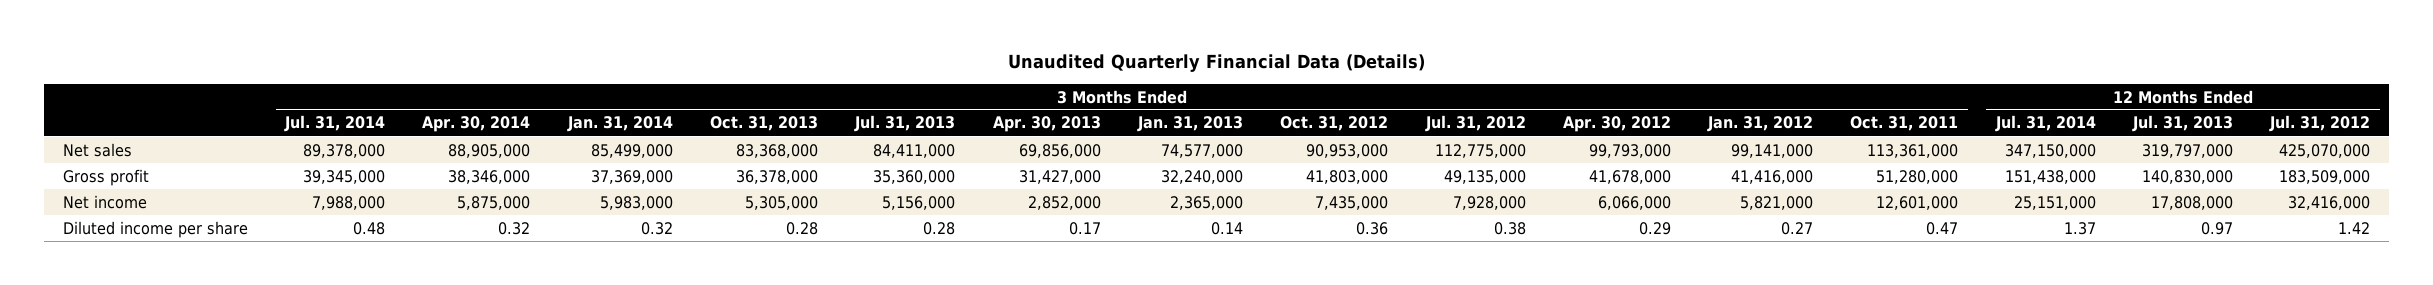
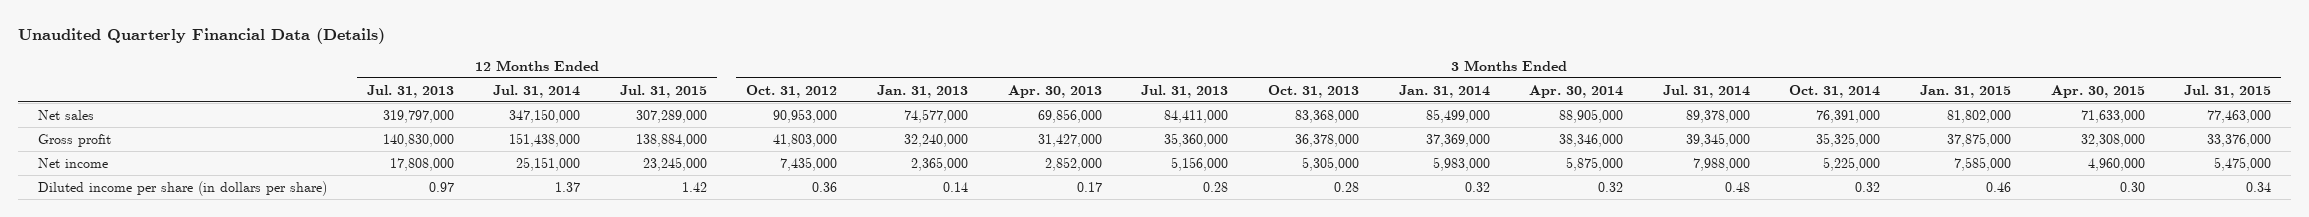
- | 3 Months Ended Jul. 31, 2014 | 3 Months Ended Apr. 30, 2014 | 3 Months Ended Jan. 31, 2014 | 3 Months Ended Oct. 31, 2013 | 3 Months Ended Jul. 31, 2013 | 3 Months Ended Apr. 30, 2013 | 3 Months Ended Jan. 31, 2013 | 3 Months Ended Oct. 31, 2012 | 3 Months Ended Jul. 31, 2012 | 3 Months Ended Apr. 30, 2012 | 3 Months Ended Jan. 31, 2012 | 3 Months Ended Oct. 31, 2011 | 12 Months Ended Jul. 31, 2014 | 12 Months Ended Jul. 31, 2013 | 12 Months Ended Jul. 31, 2012
+ | 12 Months Ended Jul. 31, 2013 | 12 Months Ended Jul. 31, 2014 | 12 Months Ended Jul. 31, 2015 | 3 Months Ended Oct. 31, 2012 | 3 Months Ended Jan. 31, 2013 | 3 Months Ended Apr. 30, 2013 | 3 Months Ended Jul. 31, 2013 | 3 Months Ended Oct. 31, 2013 | 3 Months Ended Jan. 31, 2014 | 3 Months Ended Apr. 30, 2014 | 3 Months Ended Jul. 31, 2014 | 3 Months Ended Oct. 31, 2014 | 3 Months Ended Jan. 31, 2015 | 3 Months Ended Apr. 30, 2015 | 3 Months Ended Jul. 31, 2015
- Diluted income per share | 0.48 | 0.32 | 0.32 | 0.28 | 0.28 | 0.17 | 0.14 | 0.36 | 0.38 | 0.29 | 0.27 | 0.47 | 1.37 | 0.97 | 1.42
+ Diluted income per share (in dollars per share) | 0.97 | 1.37 | 1.42 | 0.36 | 0.14 | 0.17 | 0.28 | 0.28 | 0.32 | 0.32 | 0.48 | 0.32 | 0.46 | 0.30 | 0.34

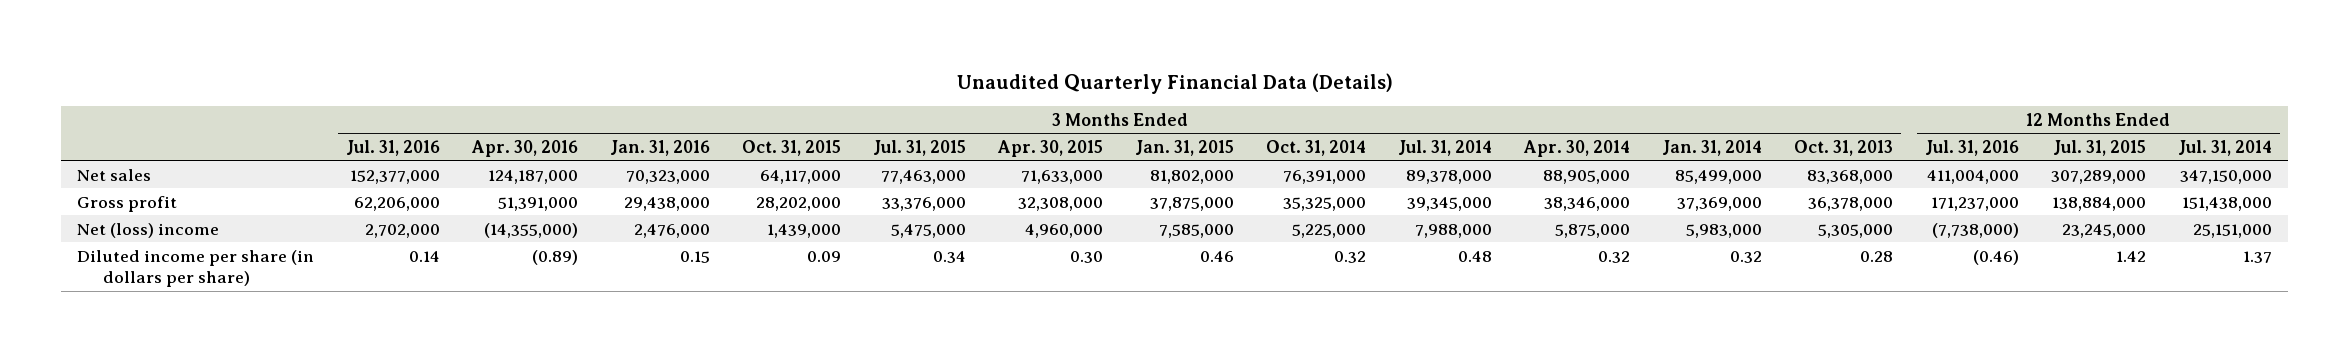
- | 12 Months Ended Jul. 31, 2013 | 12 Months Ended Jul. 31, 2014 | 12 Months Ended Jul. 31, 2015 | 3 Months Ended Oct. 31, 2012 | 3 Months Ended Jan. 31, 2013 | 3 Months Ended Apr. 30, 2013 | 3 Months Ended Jul. 31, 2013 | 3 Months Ended Oct. 31, 2013 | 3 Months Ended Jan. 31, 2014 | 3 Months Ended Apr. 30, 2014 | 3 Months Ended Jul. 31, 2014 | 3 Months Ended Oct. 31, 2014 | 3 Months Ended Jan. 31, 2015 | 3 Months Ended Apr. 30, 2015 | 3 Months Ended Jul. 31, 2015
+ | 3 Months Ended Jul. 31, 2016 | 3 Months Ended Apr. 30, 2016 | 3 Months Ended Jan. 31, 2016 | 3 Months Ended Oct. 31, 2015 | 3 Months Ended Jul. 31, 2015 | 3 Months Ended Apr. 30, 2015 | 3 Months Ended Jan. 31, 2015 | 3 Months Ended Oct. 31, 2014 | 3 Months Ended Jul. 31, 2014 | 3 Months Ended Apr. 30, 2014 | 3 Months Ended Jan. 31, 2014 | 3 Months Ended Oct. 31, 2013 | 12 Months Ended Jul. 31, 2016 | 12 Months Ended Jul. 31, 2015 | 12 Months Ended Jul. 31, 2014
- Net income | 17,808,000 | 25,151,000 | 23,245,000 | 7,435,000 | 2,365,000 | 2,852,000 | 5,156,000 | 5,305,000 | 5,983,000 | 5,875,000 | 7,988,000 | 5,225,000 | 7,585,000 | 4,960,000 | 5,475,000
+ Net (loss) income | 2,702,000 | (14,355,000) | 2,476,000 | 1,439,000 | 5,475,000 | 4,960,000 | 7,585,000 | 5,225,000 | 7,988,000 | 5,875,000 | 5,983,000 | 5,305,000 | (7,738,000) | 23,245,000 | 25,151,000

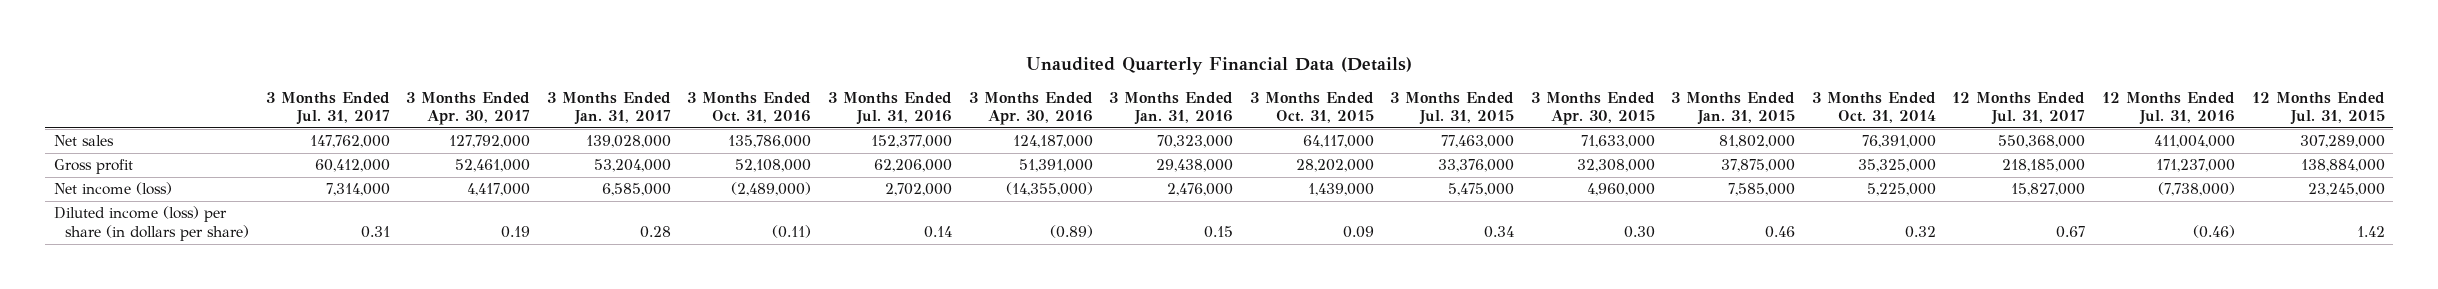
- | 3 Months Ended Jul. 31, 2016 | 3 Months Ended Apr. 30, 2016 | 3 Months Ended Jan. 31, 2016 | 3 Months Ended Oct. 31, 2015 | 3 Months Ended Jul. 31, 2015 | 3 Months Ended Apr. 30, 2015 | 3 Months Ended Jan. 31, 2015 | 3 Months Ended Oct. 31, 2014 | 3 Months Ended Jul. 31, 2014 | 3 Months Ended Apr. 30, 2014 | 3 Months Ended Jan. 31, 2014 | 3 Months Ended Oct. 31, 2013 | 12 Months Ended Jul. 31, 2016 | 12 Months Ended Jul. 31, 2015 | 12 Months Ended Jul. 31, 2014
+ | 3 Months Ended Jul. 31, 2017 | 3 Months Ended Apr. 30, 2017 | 3 Months Ended Jan. 31, 2017 | 3 Months Ended Oct. 31, 2016 | 3 Months Ended Jul. 31, 2016 | 3 Months Ended Apr. 30, 2016 | 3 Months Ended Jan. 31, 2016 | 3 Months Ended Oct. 31, 2015 | 3 Months Ended Jul. 31, 2015 | 3 Months Ended Apr. 30, 2015 | 3 Months Ended Jan. 31, 2015 | 3 Months Ended Oct. 31, 2014 | 12 Months Ended Jul. 31, 2017 | 12 Months Ended Jul. 31, 2016 | 12 Months Ended Jul. 31, 2015
- Net (loss) income | 2,702,000 | (14,355,000) | 2,476,000 | 1,439,000 | 5,475,000 | 4,960,000 | 7,585,000 | 5,225,000 | 7,988,000 | 5,875,000 | 5,983,000 | 5,305,000 | (7,738,000) | 23,245,000 | 25,151,000
- Diluted income per share (in dollars per share) | 0.14 | (0.89) | 0.15 | 0.09 | 0.34 | 0.30 | 0.46 | 0.32 | 0.48 | 0.32 | 0.32 | 0.28 | (0.46) | 1.42 | 1.37
+ Net income (loss) | 7,314,000 | 4,417,000 | 6,585,000 | (2,489,000) | 2,702,000 | (14,355,000) | 2,476,000 | 1,439,000 | 5,475,000 | 4,960,000 | 7,585,000 | 5,225,000 | 15,827,000 | (7,738,000) | 23,245,000
+ Diluted income (loss) per share (in dollars per share) | 0.31 | 0.19 | 0.28 | (0.11) | 0.14 | (0.89) | 0.15 | 0.09 | 0.34 | 0.30 | 0.46 | 0.32 | 0.67 | (0.46) | 1.42

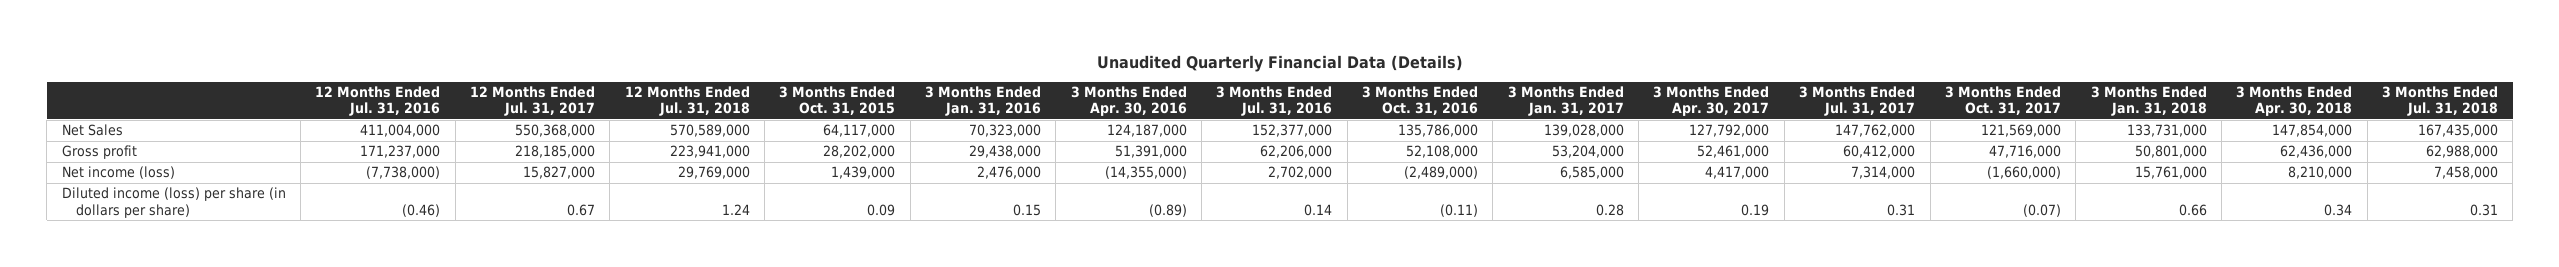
- | 3 Months Ended Jul. 31, 2017 | 3 Months Ended Apr. 30, 2017 | 3 Months Ended Jan. 31, 2017 | 3 Months Ended Oct. 31, 2016 | 3 Months Ended Jul. 31, 2016 | 3 Months Ended Apr. 30, 2016 | 3 Months Ended Jan. 31, 2016 | 3 Months Ended Oct. 31, 2015 | 3 Months Ended Jul. 31, 2015 | 3 Months Ended Apr. 30, 2015 | 3 Months Ended Jan. 31, 2015 | 3 Months Ended Oct. 31, 2014 | 12 Months Ended Jul. 31, 2017 | 12 Months Ended Jul. 31, 2016 | 12 Months Ended Jul. 31, 2015
+ | 12 Months Ended Jul. 31, 2016 | 12 Months Ended Jul. 31, 2017 | 12 Months Ended Jul. 31, 2018 | 3 Months Ended Oct. 31, 2015 | 3 Months Ended Jan. 31, 2016 | 3 Months Ended Apr. 30, 2016 | 3 Months Ended Jul. 31, 2016 | 3 Months Ended Oct. 31, 2016 | 3 Months Ended Jan. 31, 2017 | 3 Months Ended Apr. 30, 2017 | 3 Months Ended Jul. 31, 2017 | 3 Months Ended Oct. 31, 2017 | 3 Months Ended Jan. 31, 2018 | 3 Months Ended Apr. 30, 2018 | 3 Months Ended Jul. 31, 2018
- Net sales | 147,762,000 | 127,792,000 | 139,028,000 | 135,786,000 | 152,377,000 | 124,187,000 | 70,323,000 | 64,117,000 | 77,463,000 | 71,633,000 | 81,802,000 | 76,391,000 | 550,368,000 | 411,004,000 | 307,289,000
+ Net Sales | 411,004,000 | 550,368,000 | 570,589,000 | 64,117,000 | 70,323,000 | 124,187,000 | 152,377,000 | 135,786,000 | 139,028,000 | 127,792,000 | 147,762,000 | 121,569,000 | 133,731,000 | 147,854,000 | 167,435,000

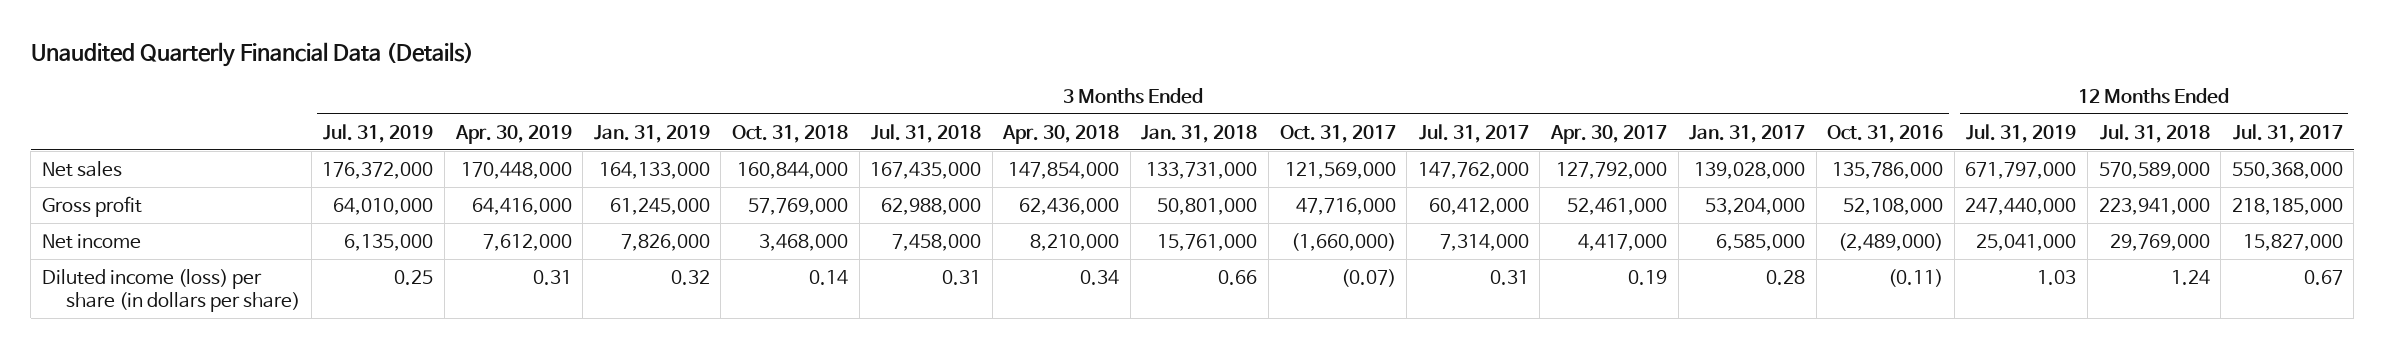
- | 12 Months Ended Jul. 31, 2016 | 12 Months Ended Jul. 31, 2017 | 12 Months Ended Jul. 31, 2018 | 3 Months Ended Oct. 31, 2015 | 3 Months Ended Jan. 31, 2016 | 3 Months Ended Apr. 30, 2016 | 3 Months Ended Jul. 31, 2016 | 3 Months Ended Oct. 31, 2016 | 3 Months Ended Jan. 31, 2017 | 3 Months Ended Apr. 30, 2017 | 3 Months Ended Jul. 31, 2017 | 3 Months Ended Oct. 31, 2017 | 3 Months Ended Jan. 31, 2018 | 3 Months Ended Apr. 30, 2018 | 3 Months Ended Jul. 31, 2018
+ | 3 Months Ended Jul. 31, 2019 | 3 Months Ended Apr. 30, 2019 | 3 Months Ended Jan. 31, 2019 | 3 Months Ended Oct. 31, 2018 | 3 Months Ended Jul. 31, 2018 | 3 Months Ended Apr. 30, 2018 | 3 Months Ended Jan. 31, 2018 | 3 Months Ended Oct. 31, 2017 | 3 Months Ended Jul. 31, 2017 | 3 Months Ended Apr. 30, 2017 | 3 Months Ended Jan. 31, 2017 | 3 Months Ended Oct. 31, 2016 | 12 Months Ended Jul. 31, 2019 | 12 Months Ended Jul. 31, 2018 | 12 Months Ended Jul. 31, 2017
- Net Sales | 411,004,000 | 550,368,000 | 570,589,000 | 64,117,000 | 70,323,000 | 124,187,000 | 152,377,000 | 135,786,000 | 139,028,000 | 127,792,000 | 147,762,000 | 121,569,000 | 133,731,000 | 147,854,000 | 167,435,000
+ Net sales | 176,372,000 | 170,448,000 | 164,133,000 | 160,844,000 | 167,435,000 | 147,854,000 | 133,731,000 | 121,569,000 | 147,762,000 | 127,792,000 | 139,028,000 | 135,786,000 | 671,797,000 | 570,589,000 | 550,368,000
- Net income (loss) | (7,738,000) | 15,827,000 | 29,769,000 | 1,439,000 | 2,476,000 | (14,355,000) | 2,702,000 | (2,489,000) | 6,585,000 | 4,417,000 | 7,314,000 | (1,660,000) | 15,761,000 | 8,210,000 | 7,458,000
+ Net income | 6,135,000 | 7,612,000 | 7,826,000 | 3,468,000 | 7,458,000 | 8,210,000 | 15,761,000 | (1,660,000) | 7,314,000 | 4,417,000 | 6,585,000 | (2,489,000) | 25,041,000 | 29,769,000 | 15,827,000

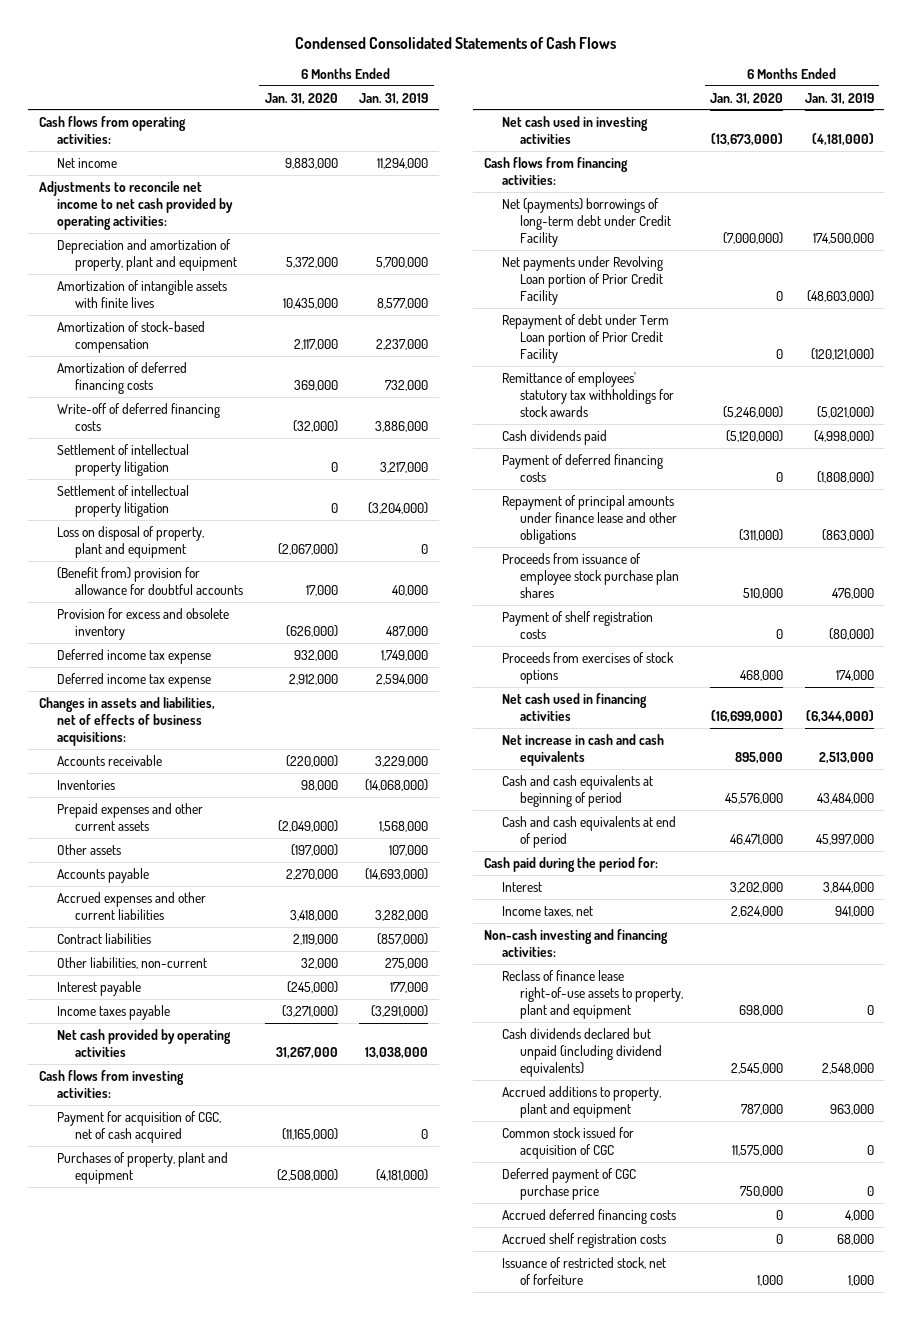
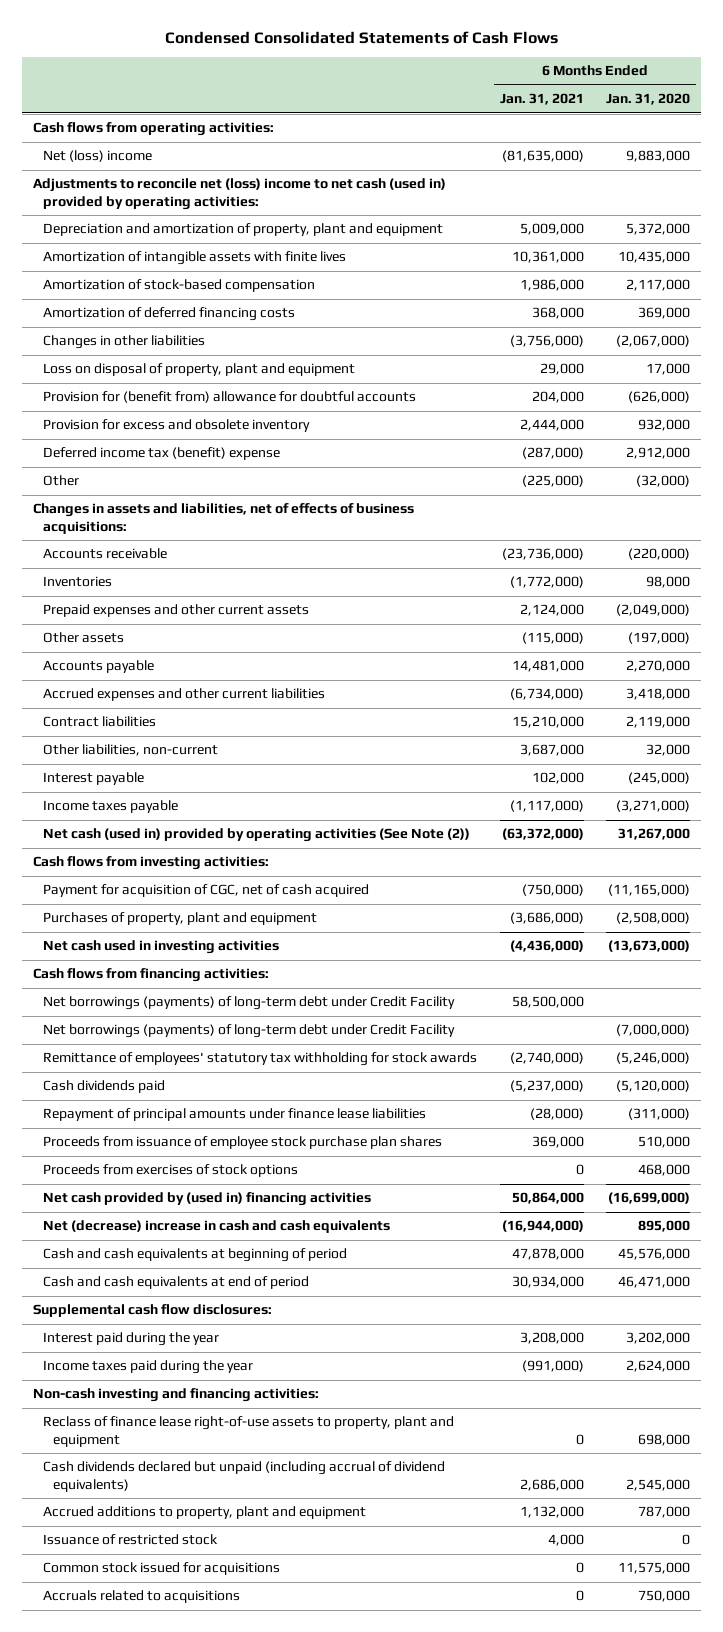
- | 6 Months Ended Jan. 31, 2020 | 6 Months Ended Jan. 31, 2019
+ | 6 Months Ended Jan. 31, 2021 | 6 Months Ended Jan. 31, 2020
- Net income | 9,883,000 | 11,294,000
- Adjustments to reconcile net income to net cash provided by operating activities:
+ Net (loss) income | (81,635,000) | 9,883,000
+ Adjustments to reconcile net (loss) income to net cash (used in) provided by operating activities:
- Write-off of deferred financing costs | (32,000) | 3,886,000
- Settlement of intellectual property litigation | 0 | 3,217,000
- Settlement of intellectual property litigation | 0 | (3,204,000)
- Loss on disposal of property, plant and equipment | (2,067,000) | 0
- (Benefit from) provision for allowance for doubtful accounts | 17,000 | 40,000
- Provision for excess and obsolete inventory | (626,000) | 487,000
- Deferred income tax expense | 932,000 | 1,749,000
- Deferred income tax expense | 2,912,000 | 2,594,000
+ Changes in other liabilities | (3,756,000) | (2,067,000)
+ Loss on disposal of property, plant and equipment | 29,000 | 17,000
+ Provision for (benefit from) allowance for doubtful accounts | 204,000 | (626,000)
+ Provision for excess and obsolete inventory | 2,444,000 | 932,000
+ Deferred income tax (benefit) expense | (287,000) | 2,912,000
+ Other | (225,000) | (32,000)
- Net cash provided by operating activities | 31,267,000 | 13,038,000
+ Net cash (used in) provided by operating activities (See Note (2)) | (63,372,000) | 31,267,000
- Net (payments) borrowings of long-term debt under Credit Facility | (7,000,000) | 174,500,000
- Net payments under Revolving Loan portion of Prior Credit Facility | 0 | (48,603,000)
- Repayment of debt under Term Loan portion of Prior Credit Facility | 0 | (120,121,000)
- Remittance of employees' statutory tax withholdings for stock awards | (5,246,000) | (5,021,000)
+ Net borrowings (payments) of long-term debt under Credit Facility | 58,500,000 |
+ Net borrowings (payments) of long-term debt under Credit Facility | | (7,000,000)
+ Remittance of employees' statutory tax withholding for stock awards | (2,740,000) | (5,246,000)
- Payment of deferred financing costs | 0 | (1,808,000)
- Repayment of principal amounts under finance lease and other obligations | (311,000) | (863,000)
+ Repayment of principal amounts under finance lease liabilities | (28,000) | (311,000)
- Payment of shelf registration costs | 0 | (80,000)
- Net cash used in financing activities | (16,699,000) | (6,344,000)
- Net increase in cash and cash equivalents | 895,000 | 2,513,000
+ Net cash provided by (used in) financing activities | 50,864,000 | (16,699,000)
+ Net (decrease) increase in cash and cash equivalents | (16,944,000) | 895,000
- Cash paid during the period for:
- Interest | 3,202,000 | 3,844,000
- Income taxes, net | 2,624,000 | 941,000
+ Supplemental cash flow disclosures:
+ Interest paid during the year | 3,208,000 | 3,202,000
+ Income taxes paid during the year | (991,000) | 2,624,000
- Cash dividends declared but unpaid (including dividend equivalents) | 2,545,000 | 2,548,000
+ Cash dividends declared but unpaid (including accrual of dividend equivalents) | 2,686,000 | 2,545,000
- Common stock issued for acquisition of CGC | 11,575,000 | 0
- Deferred payment of CGC purchase price | 750,000 | 0
- Accrued deferred financing costs | 0 | 4,000
- Accrued shelf registration costs | 0 | 68,000
- Issuance of restricted stock, net of forfeiture | 1,000 | 1,000
+ Issuance of restricted stock | 4,000 | 0
+ Common stock issued for acquisitions | 0 | 11,575,000
+ Accruals related to acquisitions | 0 | 750,000

